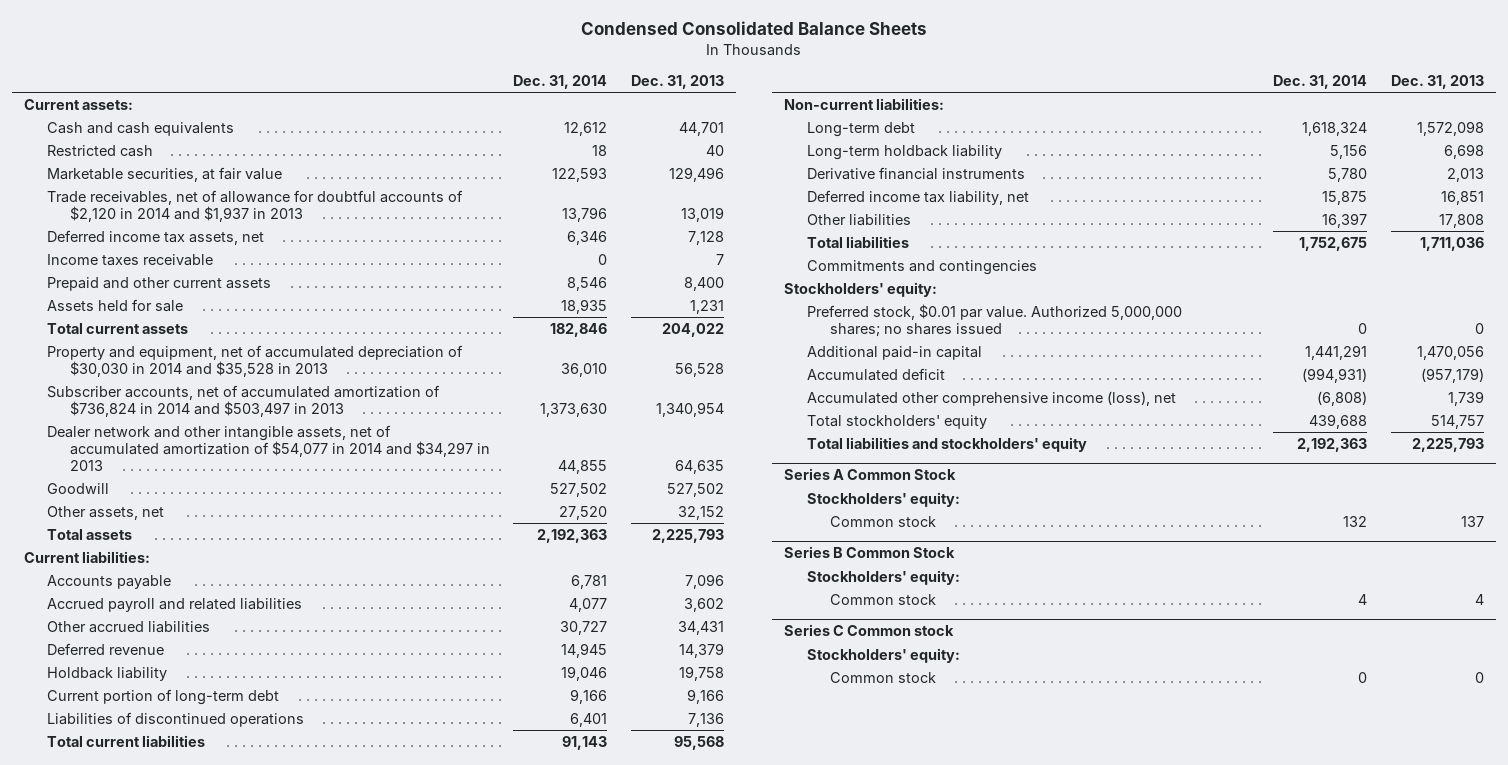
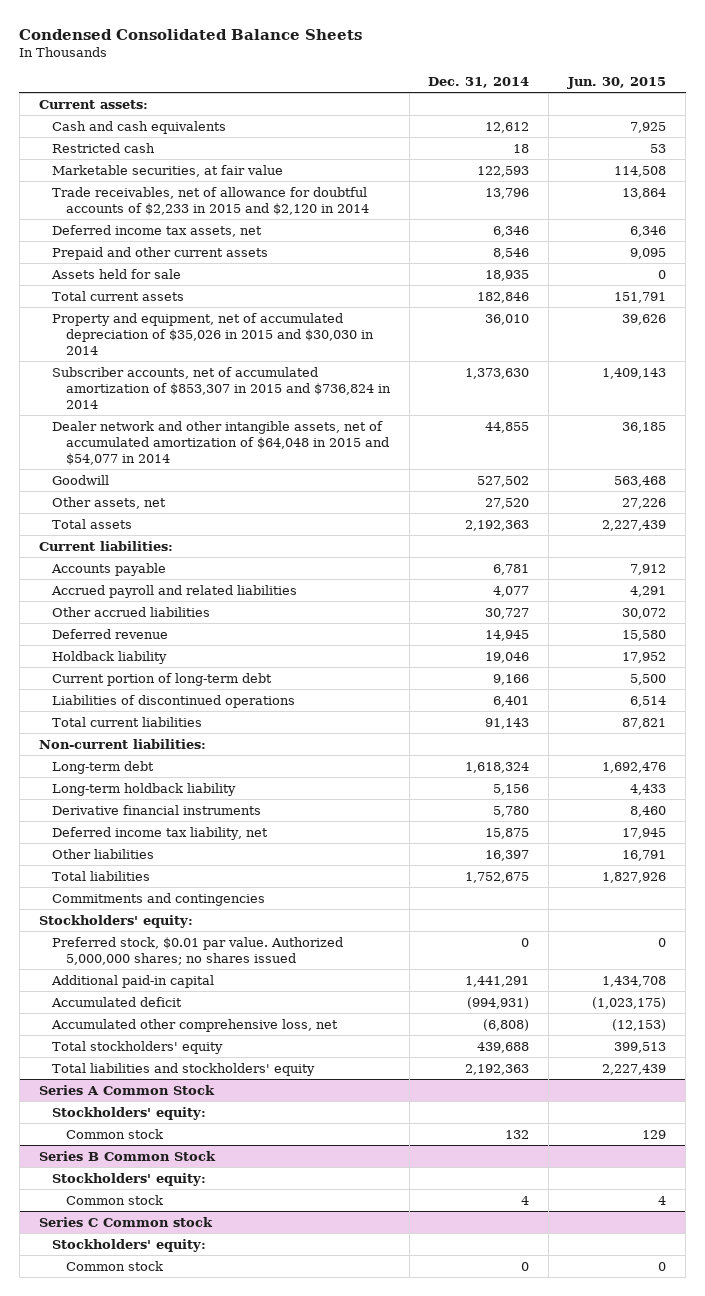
- | Dec. 31, 2014 | Dec. 31, 2013
+ | Dec. 31, 2014 | Jun. 30, 2015
- Trade receivables, net of allowance for doubtful accounts of $2,120 in 2014 and $1,937 in 2013 | 13,796 | 13,019
+ Trade receivables, net of allowance for doubtful accounts of $2,233 in 2015 and $2,120 in 2014 | 13,796 | 13,864
- Income taxes receivable | 0 | 7
- Property and equipment, net of accumulated depreciation of $30,030 in 2014 and $35,528 in 2013 | 36,010 | 56,528
- Subscriber accounts, net of accumulated amortization of $736,824 in 2014 and $503,497 in 2013 | 1,373,630 | 1,340,954
- Dealer network and other intangible assets, net of accumulated amortization of $54,077 in 2014 and $34,297 in 2013 | 44,855 | 64,635
+ Property and equipment, net of accumulated depreciation of $35,026 in 2015 and $30,030 in 2014 | 36,010 | 39,626
+ Subscriber accounts, net of accumulated amortization of $853,307 in 2015 and $736,824 in 2014 | 1,373,630 | 1,409,143
+ Dealer network and other intangible assets, net of accumulated amortization of $64,048 in 2015 and $54,077 in 2014 | 44,855 | 36,185
- Accumulated other comprehensive income (loss), net | (6,808) | 1,739
+ Accumulated other comprehensive loss, net | (6,808) | (12,153)

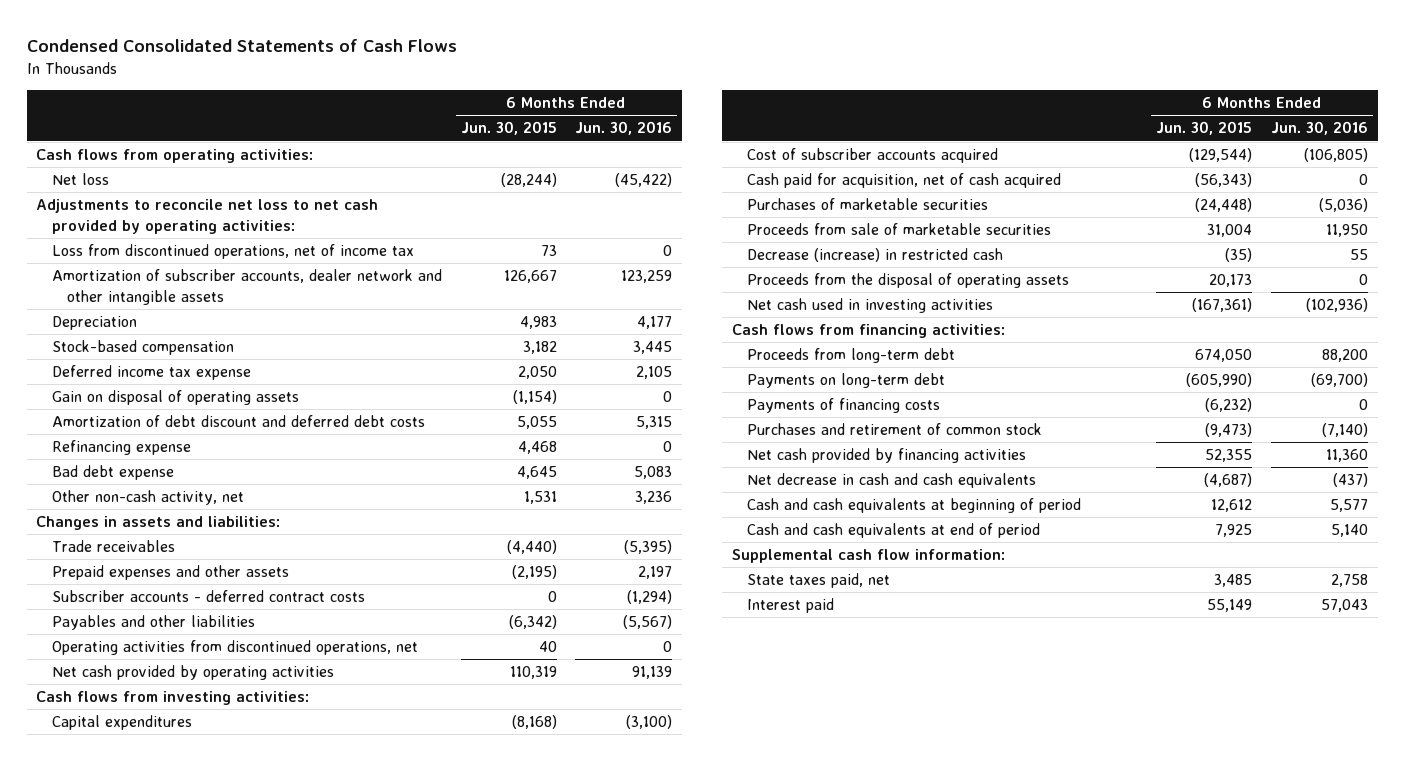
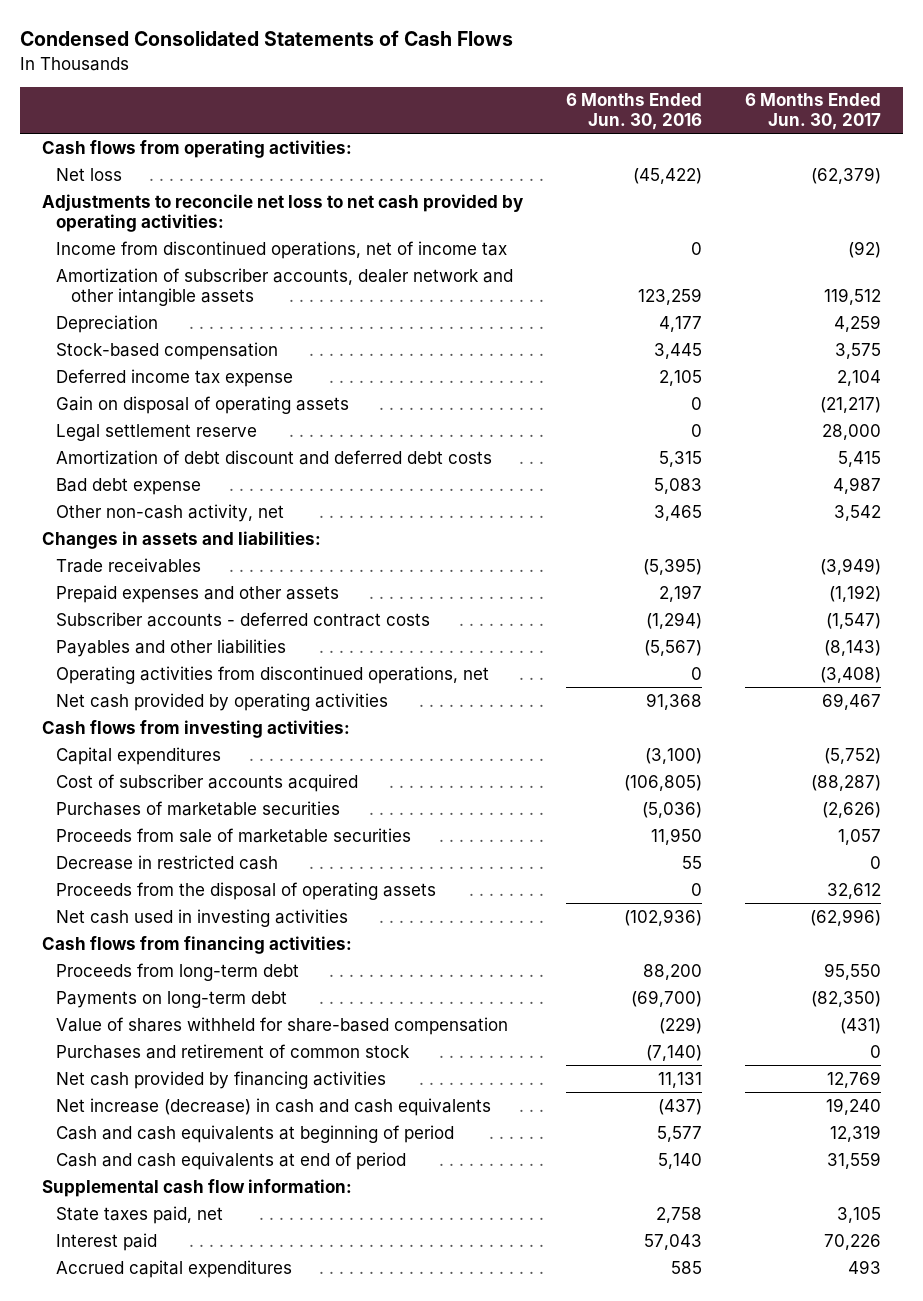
- | 6 Months Ended Jun. 30, 2015 | 6 Months Ended Jun. 30, 2016
+ | 6 Months Ended Jun. 30, 2016 | 6 Months Ended Jun. 30, 2017
- Loss from discontinued operations, net of income tax | 73 | 0
+ Income from discontinued operations, net of income tax | 0 | (92)
+ Legal settlement reserve | 0 | 28,000
- Refinancing expense | 4,468 | 0
- Other non-cash activity, net | 1,531 | 3,236
+ Other non-cash activity, net | 3,465 | 3,542
- Net cash provided by operating activities | 110,319 | 91,139
+ Net cash provided by operating activities | 91,368 | 69,467
- Cash paid for acquisition, net of cash acquired | (56,343) | 0
- Decrease (increase) in restricted cash | (35) | 55
+ Decrease in restricted cash | 55 | 0
- Payments of financing costs | (6,232) | 0
+ Value of shares withheld for share-based compensation | (229) | (431)
- Net cash provided by financing activities | 52,355 | 11,360
- Net decrease in cash and cash equivalents | (4,687) | (437)
+ Net cash provided by financing activities | 11,131 | 12,769
+ Net increase (decrease) in cash and cash equivalents | (437) | 19,240
+ Accrued capital expenditures | 585 | 493

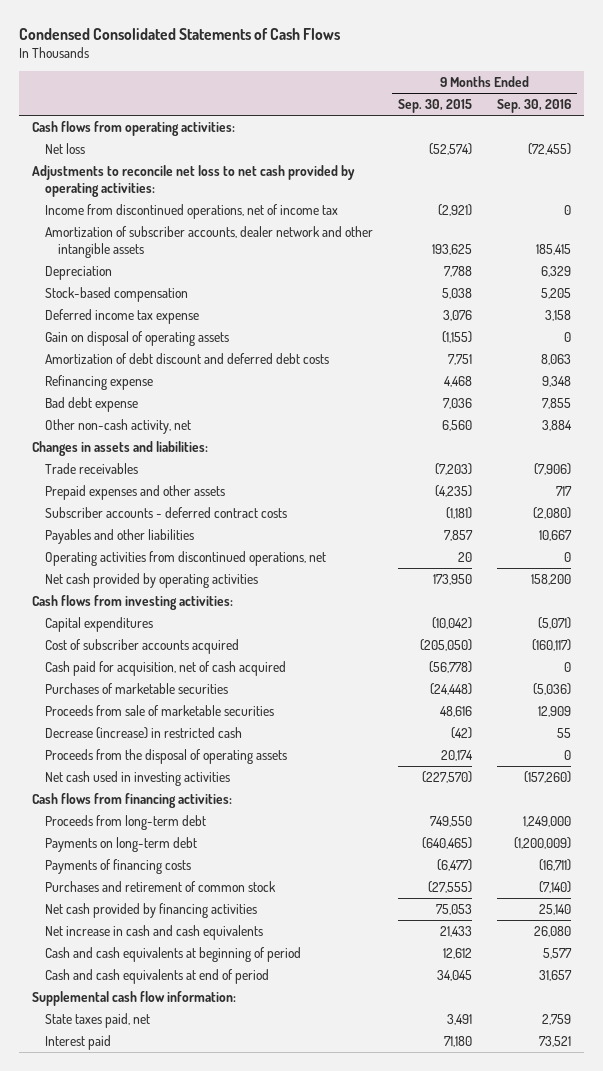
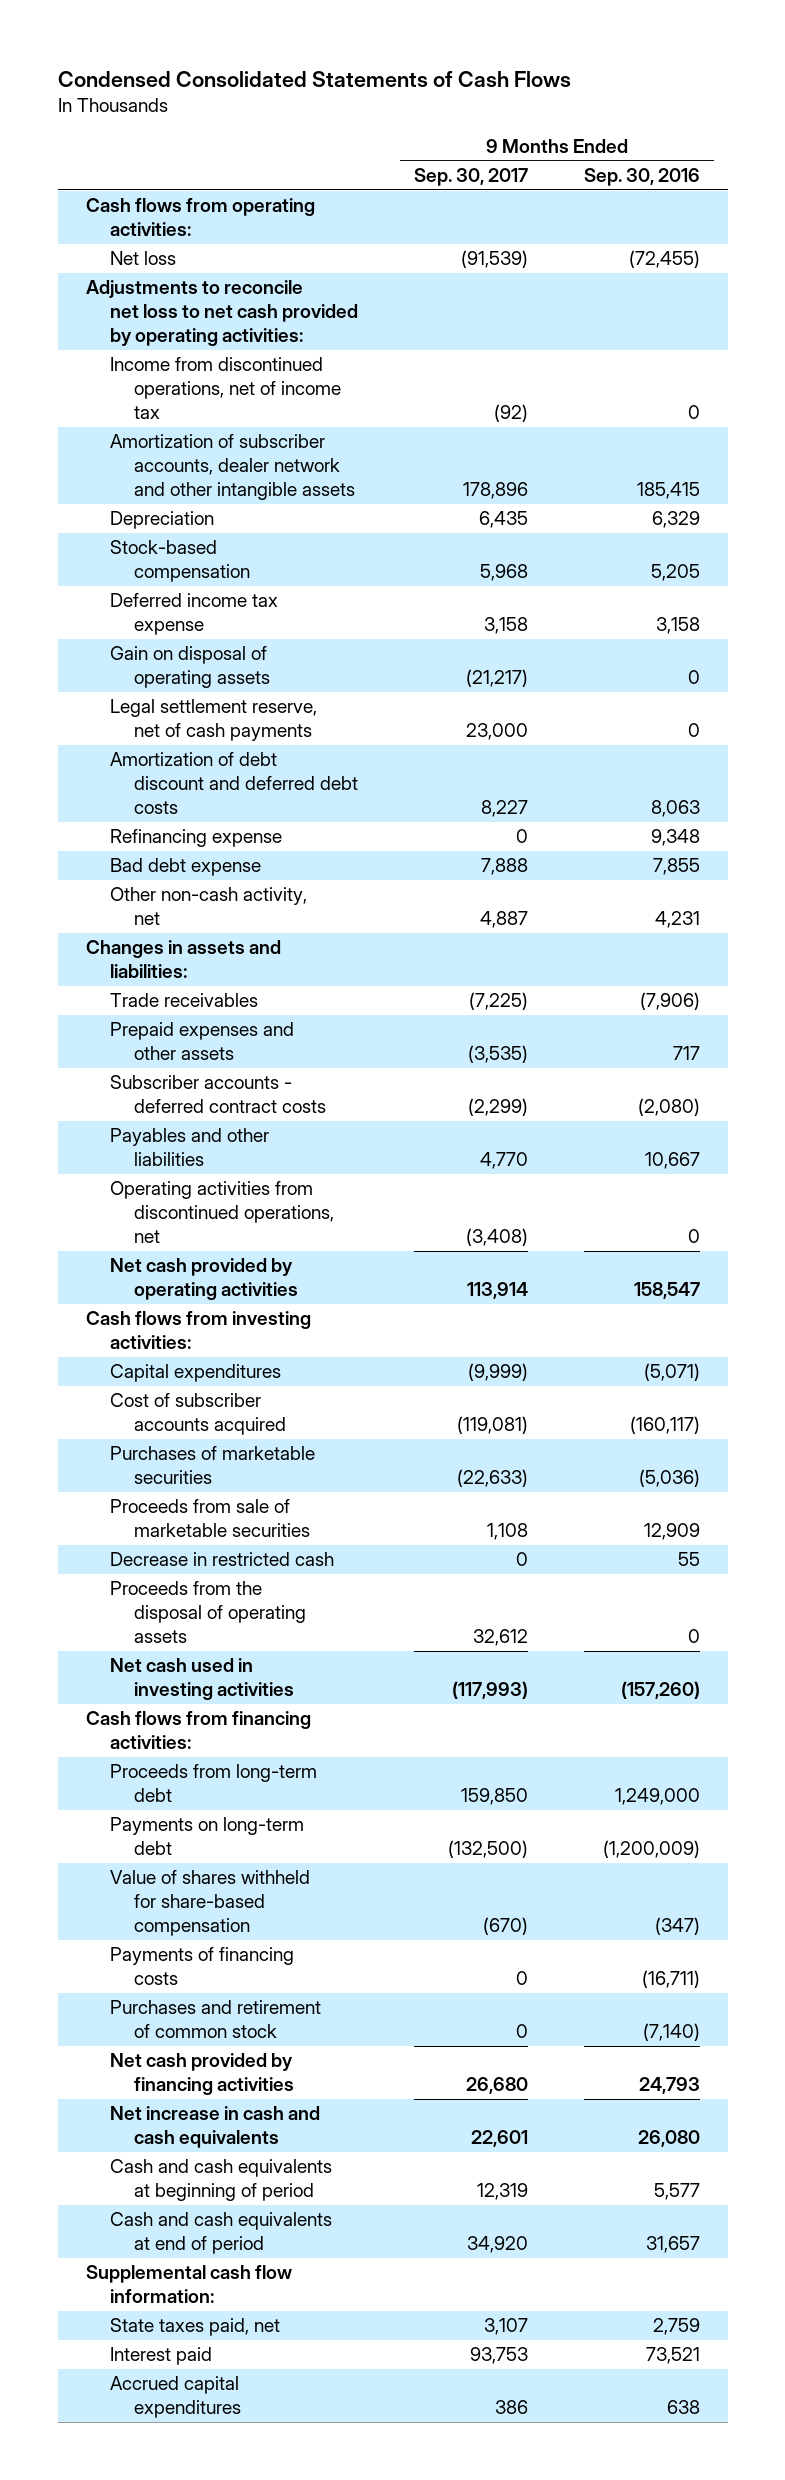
- | 9 Months Ended Sep. 30, 2015 | 9 Months Ended Sep. 30, 2016
+ | 9 Months Ended Sep. 30, 2017 | 9 Months Ended Sep. 30, 2016
+ Legal settlement reserve, net of cash payments | 23,000 | 0
- Other non-cash activity, net | 6,560 | 3,884
+ Other non-cash activity, net | 4,887 | 4,231
- Net cash provided by operating activities | 173,950 | 158,200
+ Net cash provided by operating activities | 113,914 | 158,547
- Cash paid for acquisition, net of cash acquired | (56,778) | 0
- Decrease (increase) in restricted cash | (42) | 55
+ Decrease in restricted cash | 0 | 55
+ Value of shares withheld for share-based compensation | (670) | (347)
- Net cash provided by financing activities | 75,053 | 25,140
+ Net cash provided by financing activities | 26,680 | 24,793
+ Accrued capital expenditures | 386 | 638

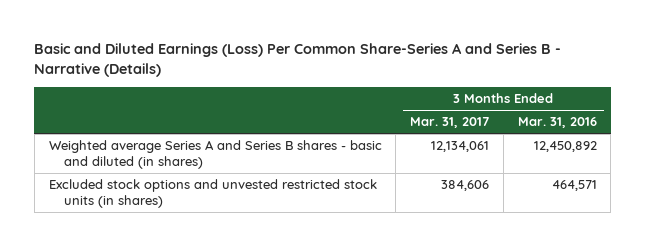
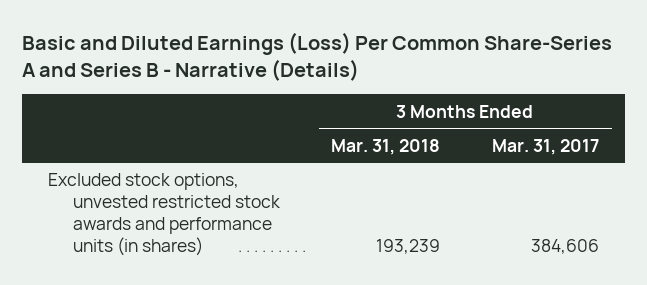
- | 3 Months Ended Mar. 31, 2017 | 3 Months Ended Mar. 31, 2016
+ | 3 Months Ended Mar. 31, 2018 | 3 Months Ended Mar. 31, 2017
- Weighted average Series A and Series B shares - basic and diluted (in shares) | 12,134,061 | 12,450,892
- Excluded stock options and unvested restricted stock units (in shares) | 384,606 | 464,571
+ Excluded stock options, unvested restricted stock awards and performance units (in shares) | 193,239 | 384,606

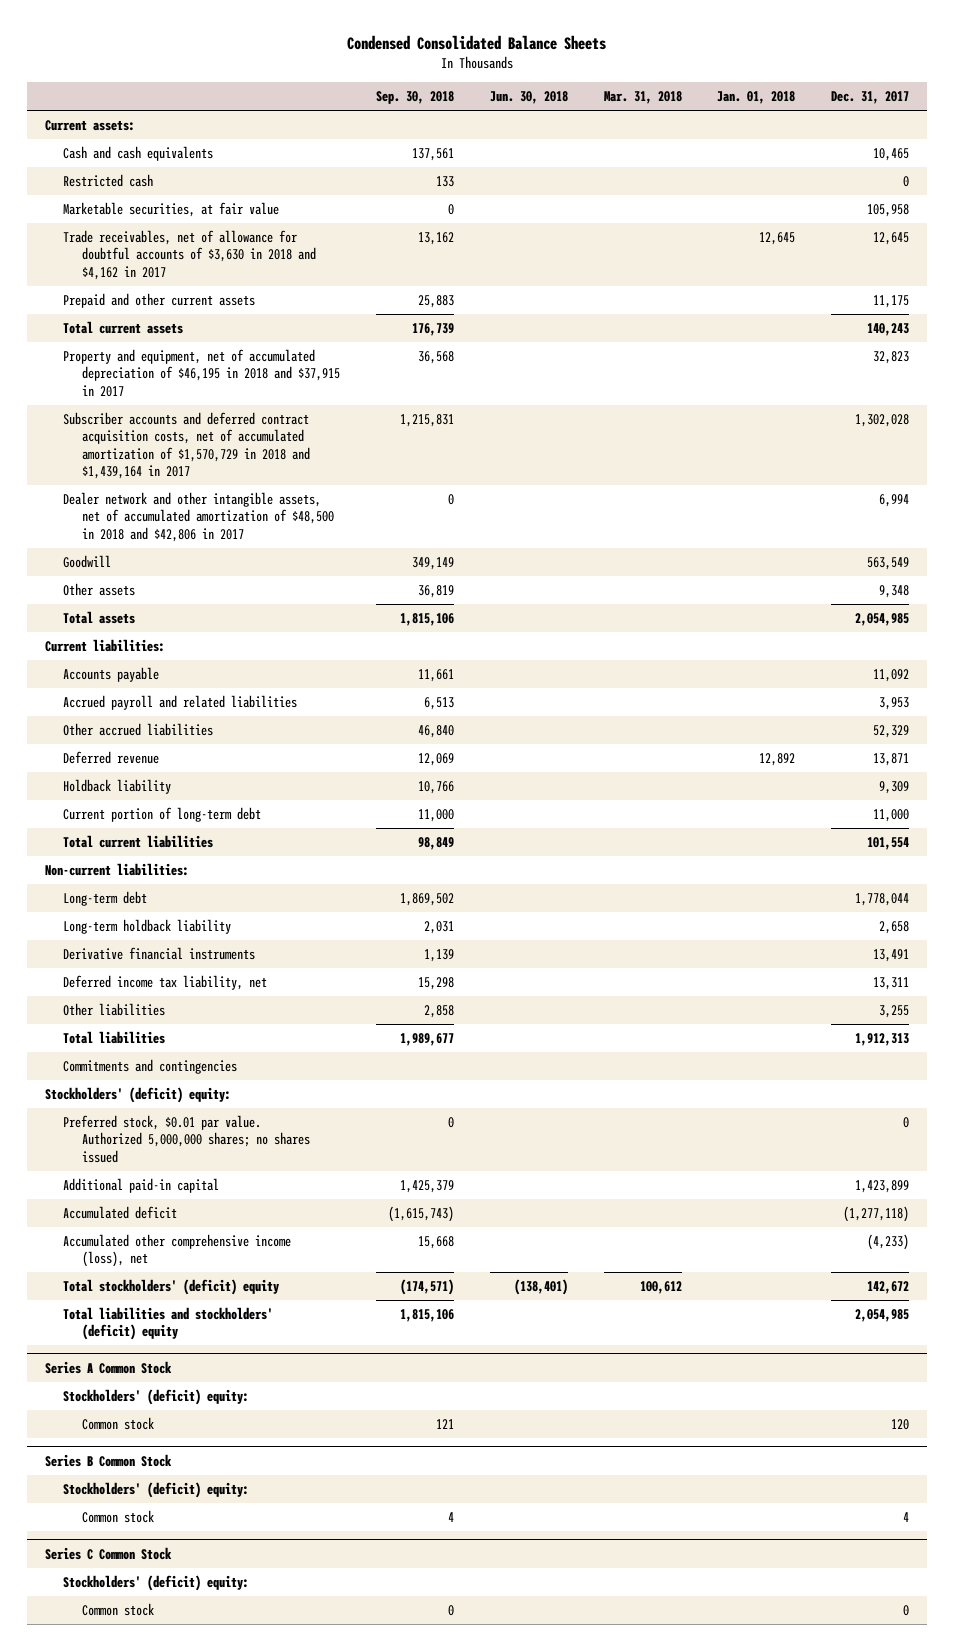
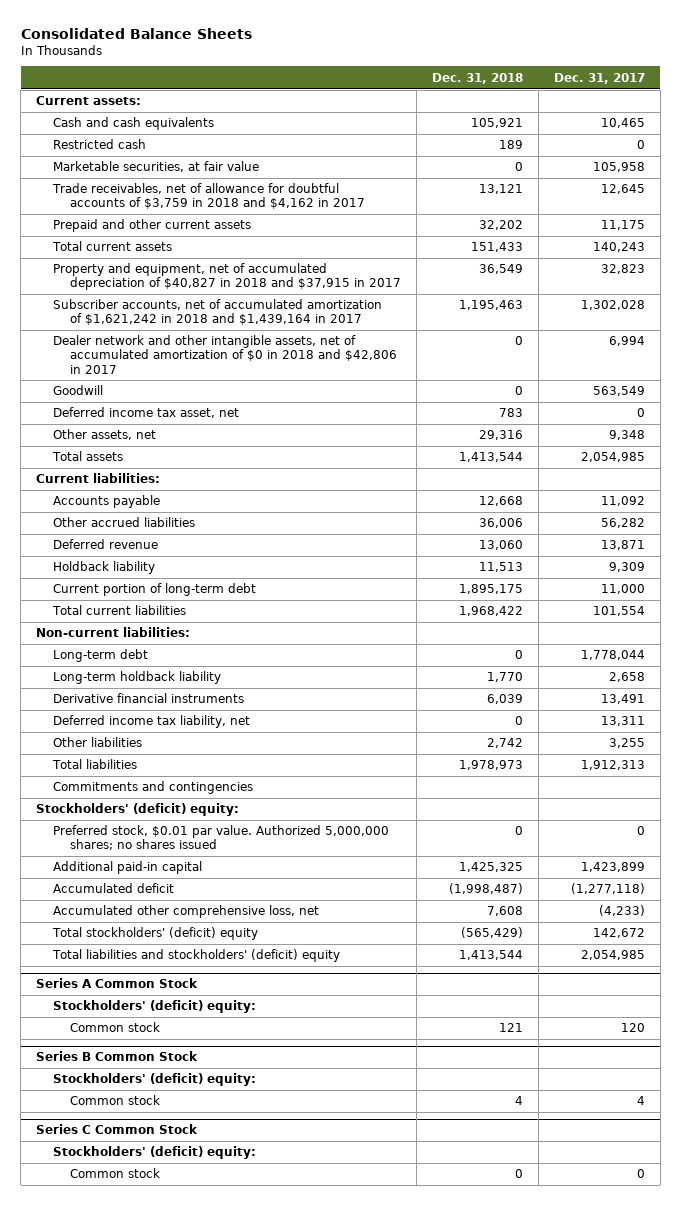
- Condensed Consolidated Balance Sheets
+ Consolidated Balance Sheets
- | Sep. 30, 2018 | Jun. 30, 2018 | Mar. 31, 2018 | Jan. 01, 2018 | Dec. 31, 2017
+ | Dec. 31, 2018 | Dec. 31, 2017
- Trade receivables, net of allowance for doubtful accounts of $3,630 in 2018 and $4,162 in 2017 | 13,162 | | | 12,645 | 12,645
+ Trade receivables, net of allowance for doubtful accounts of $3,759 in 2018 and $4,162 in 2017 | 13,121 | 12,645
- Property and equipment, net of accumulated depreciation of $46,195 in 2018 and $37,915 in 2017 | 36,568 | | | | 32,823
- Subscriber accounts and deferred contract acquisition costs, net of accumulated amortization of $1,570,729 in 2018 and $1,439,164 in 2017 | 1,215,831 | | | | 1,302,028
- Dealer network and other intangible assets, net of accumulated amortization of $48,500 in 2018 and $42,806 in 2017 | 0 | | | | 6,994
+ Property and equipment, net of accumulated depreciation of $40,827 in 2018 and $37,915 in 2017 | 36,549 | 32,823
+ Subscriber accounts, net of accumulated amortization of $1,621,242 in 2018 and $1,439,164 in 2017 | 1,195,463 | 1,302,028
+ Dealer network and other intangible assets, net of accumulated amortization of $0 in 2018 and $42,806 in 2017 | 0 | 6,994
- Other assets | 36,819 | | | | 9,348
+ Deferred income tax asset, net | 783 | 0
+ Other assets, net | 29,316 | 9,348
- Accrued payroll and related liabilities | 6,513 | | | | 3,953
- Other accrued liabilities | 46,840 | | | | 52,329
+ Other accrued liabilities | 36,006 | 56,282
- Accumulated other comprehensive income (loss), net | 15,668 | | | | (4,233)
+ Accumulated other comprehensive loss, net | 7,608 | (4,233)

